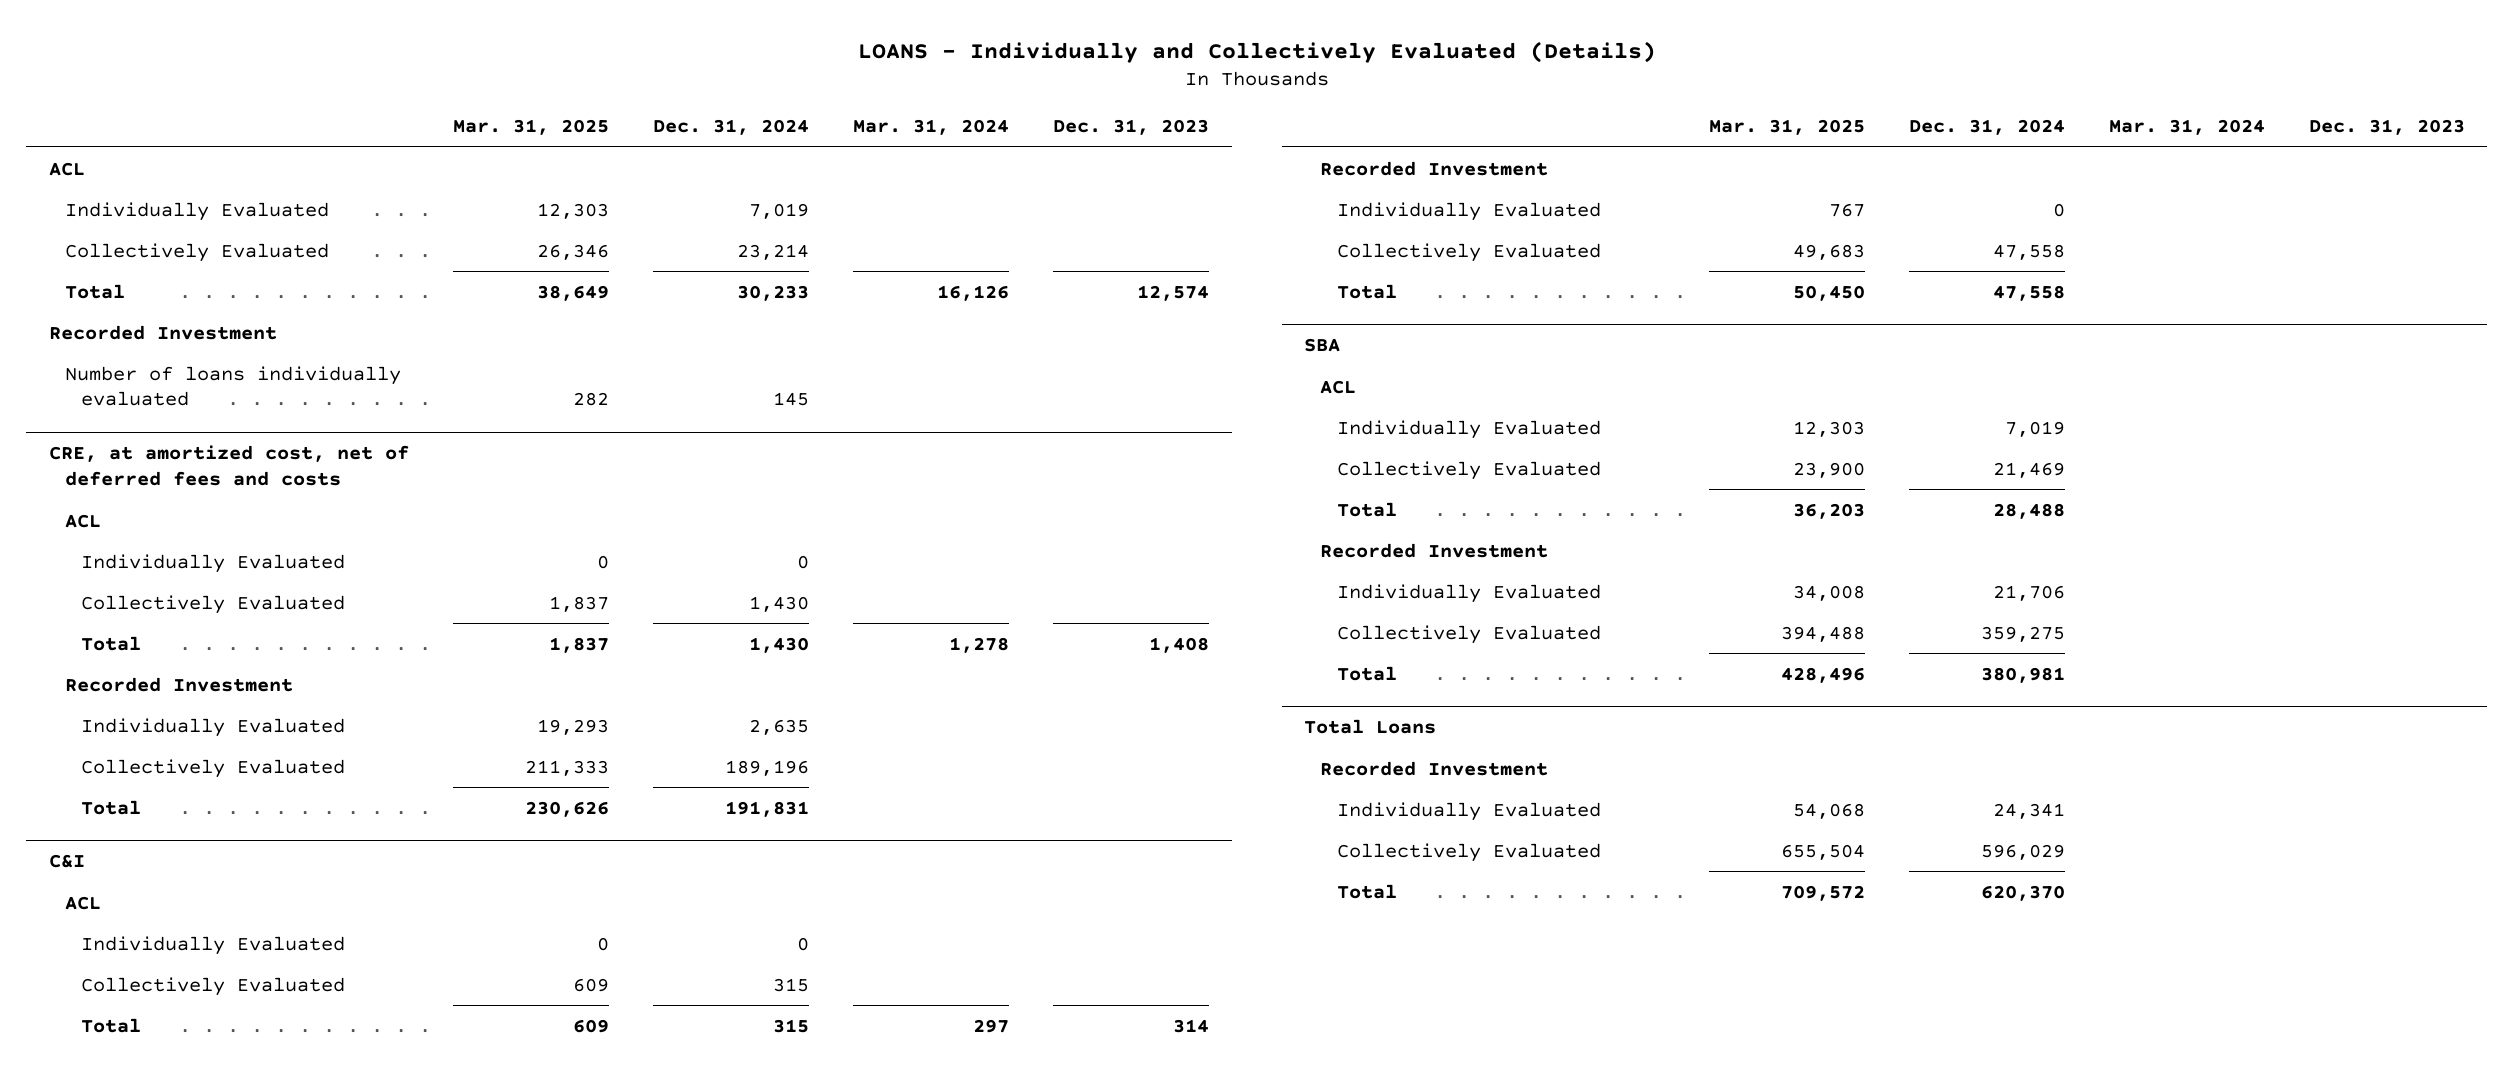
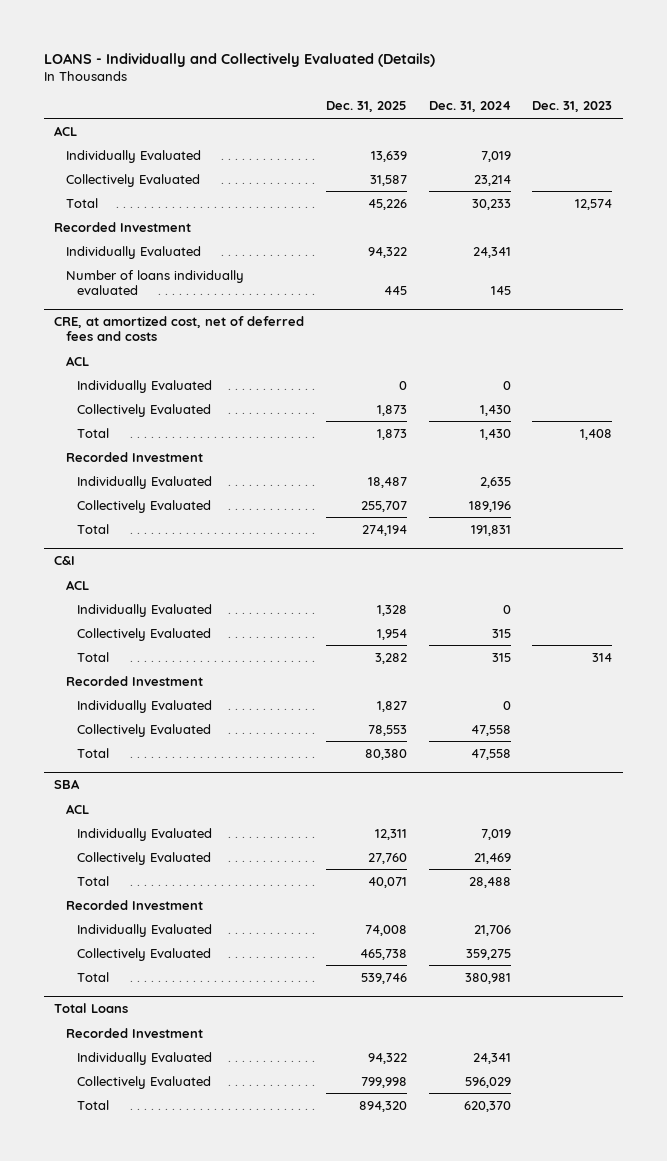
- | Mar. 31, 2025 | Dec. 31, 2024 | Mar. 31, 2024 | Dec. 31, 2023
+ | Dec. 31, 2025 | Dec. 31, 2024 | Dec. 31, 2023
+ Individually Evaluated | 94,322 | 24,341 |

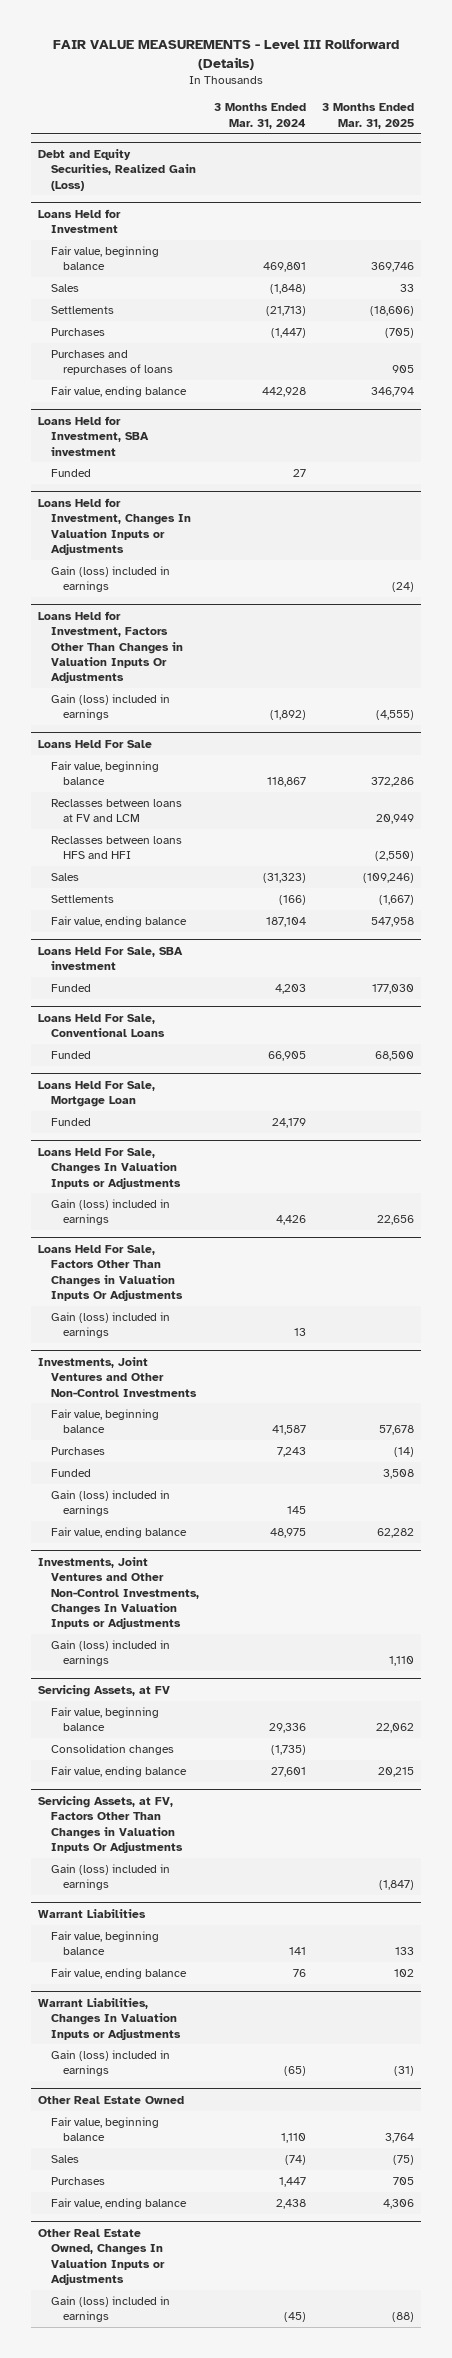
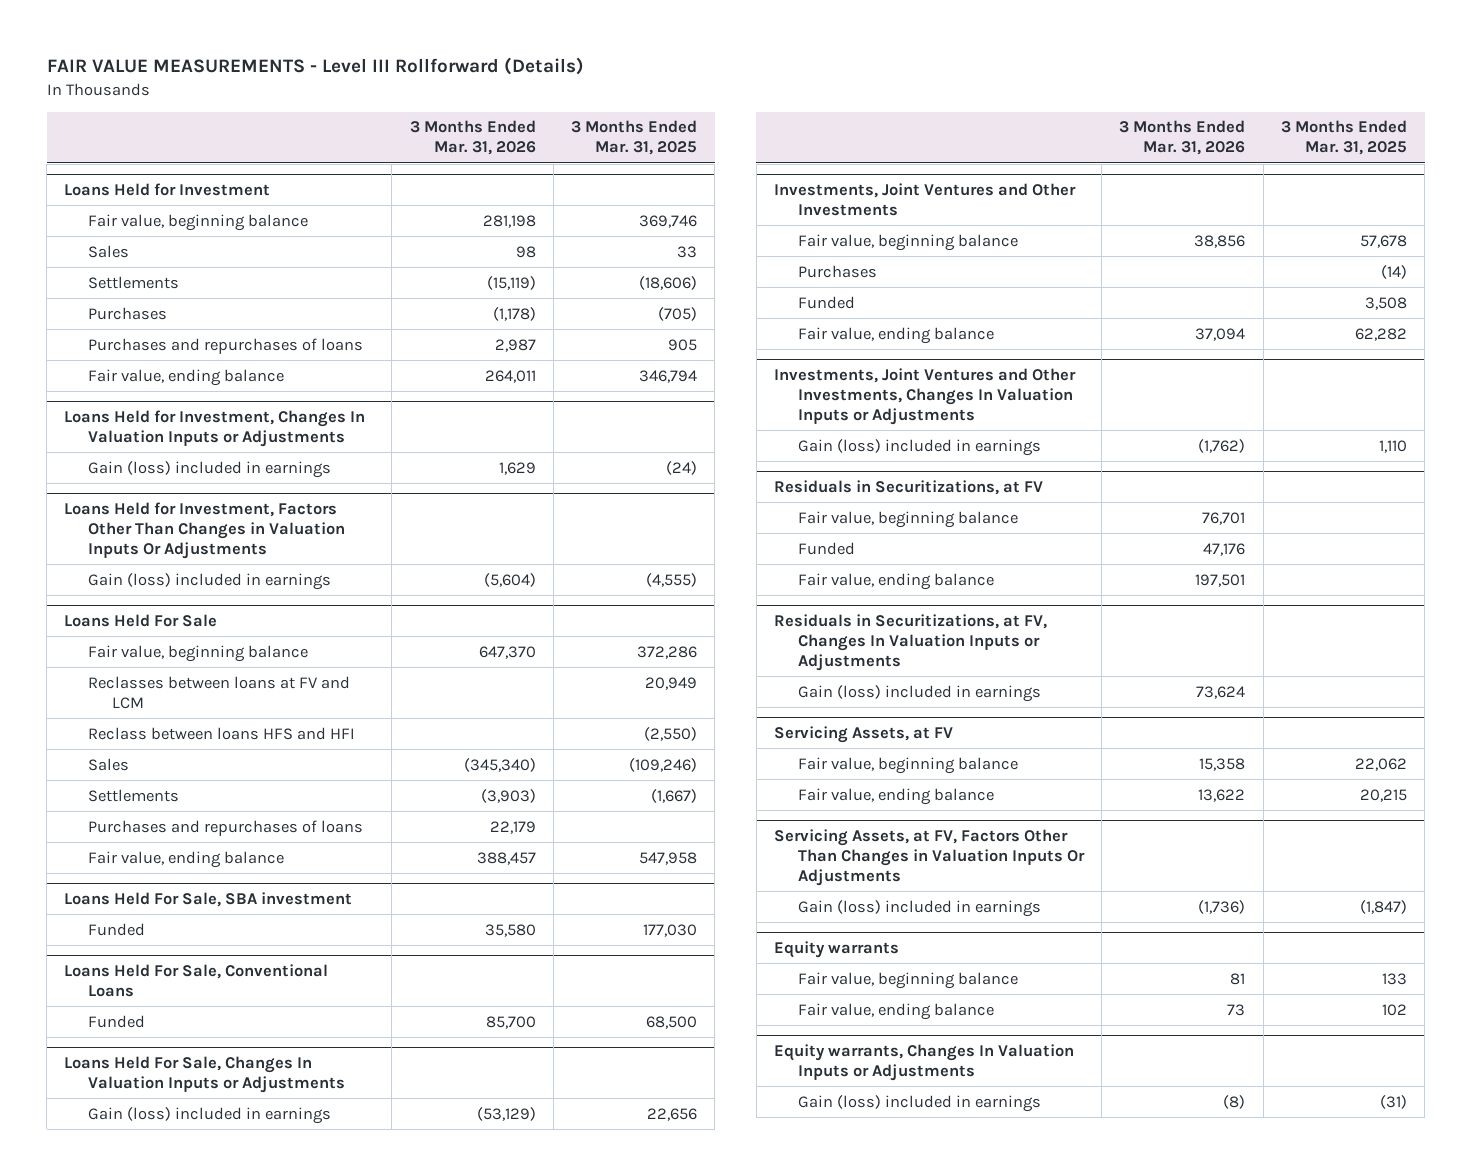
- | 3 Months Ended Mar. 31, 2024 | 3 Months Ended Mar. 31, 2025
+ | 3 Months Ended Mar. 31, 2026 | 3 Months Ended Mar. 31, 2025
- Debt and Equity Securities, Realized Gain (Loss)
- Loans Held for Investment, SBA investment
- Funded | 27 |
@ Loans Held For Sale
- Reclasses between loans HFS and HFI | | (2,550)
+ Reclass between loans HFS and HFI | | (2,550)
+ Purchases and repurchases of loans | 22,179 |
- Loans Held For Sale, Mortgage Loan
- Funded | 24,179 |
- Loans Held For Sale, Factors Other Than Changes in Valuation Inputs Or Adjustments
- Gain (loss) included in earnings | 13 |
- Investments, Joint Ventures and Other Non-Control Investments
+ Investments, Joint Ventures and Other Investments
- Gain (loss) included in earnings | 145 |
- Investments, Joint Ventures and Other Non-Control Investments, Changes In Valuation Inputs or Adjustments
+ Investments, Joint Ventures and Other Investments, Changes In Valuation Inputs or Adjustments
+ Residuals in Securitizations, at FV
+ Fair value, beginning balance | 76,701 |
+ Funded | 47,176 |
+ Fair value, ending balance | 197,501 |
+ Residuals in Securitizations, at FV, Changes In Valuation Inputs or Adjustments
+ Gain (loss) included in earnings | 73,624 |
@ Servicing Assets, at FV
- Consolidation changes | (1,735) |
- Warrant Liabilities
+ Equity warrants
- Warrant Liabilities, Changes In Valuation Inputs or Adjustments
+ Equity warrants, Changes In Valuation Inputs or Adjustments
- Other Real Estate Owned
- Fair value, beginning balance | 1,110 | 3,764
- Sales | (74) | (75)
- Purchases | 1,447 | 705
- Fair value, ending balance | 2,438 | 4,306
- Other Real Estate Owned, Changes In Valuation Inputs or Adjustments
- Gain (loss) included in earnings | (45) | (88)

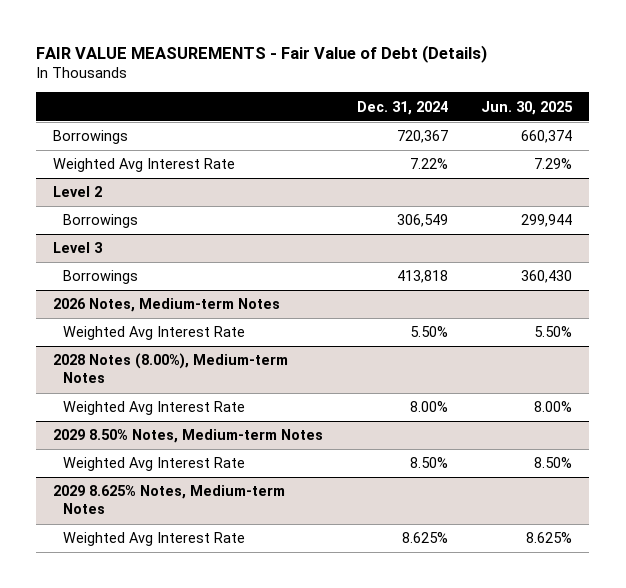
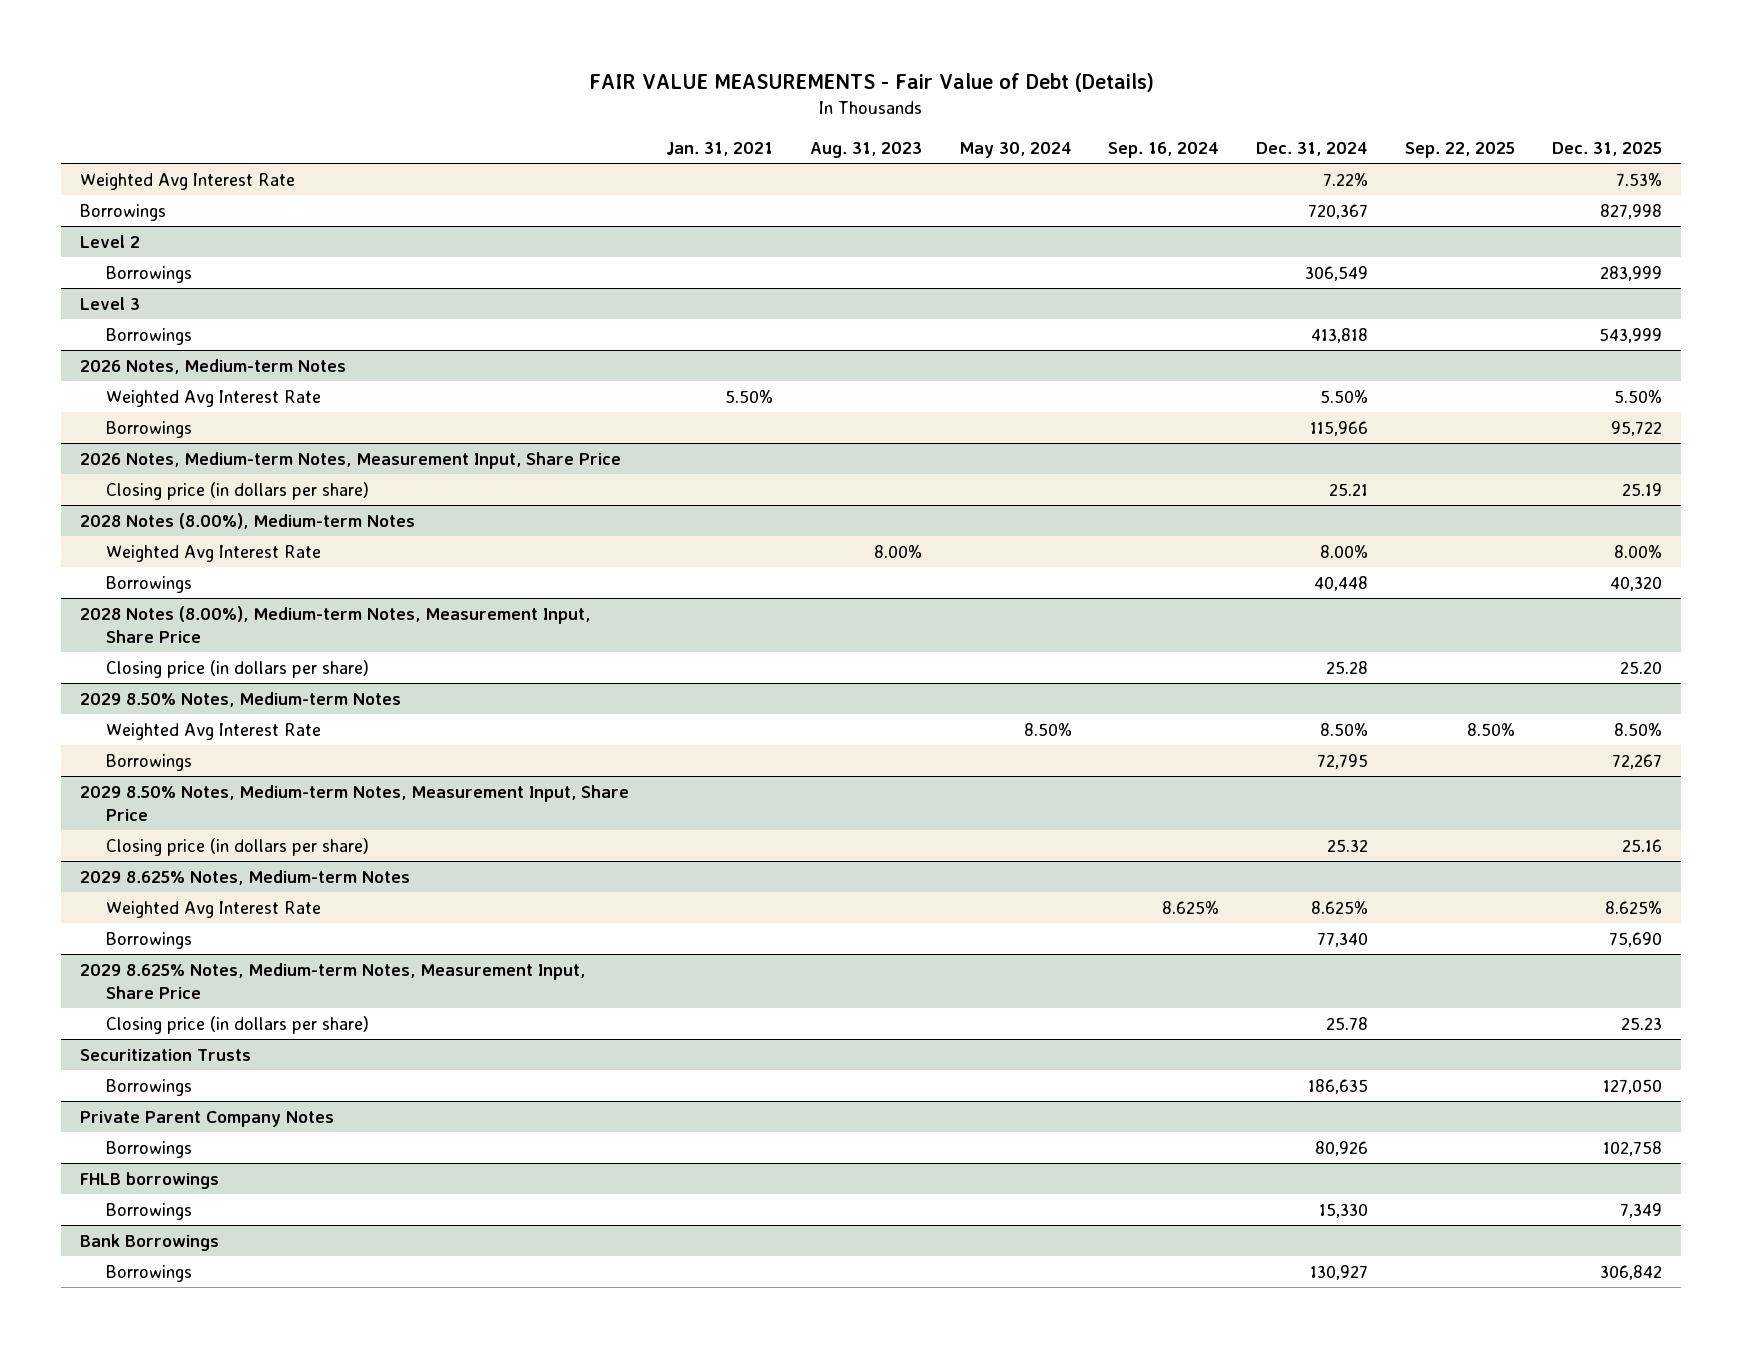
- | Dec. 31, 2024 | Jun. 30, 2025
+ | Jan. 31, 2021 | Aug. 31, 2023 | May 30, 2024 | Sep. 16, 2024 | Dec. 31, 2024 | Sep. 22, 2025 | Dec. 31, 2025
moved down: Borrowings | | | | | 720,367 | | 827,998
@ 2026 Notes, Medium-term Notes
+ Borrowings | | | | | 115,966 | | 95,722
+ 2026 Notes, Medium-term Notes, Measurement Input, Share Price
+ Closing price (in dollars per share) | | | | | 25.21 | | 25.19
@ 2028 Notes (8.00%), Medium-term Notes
+ Borrowings | | | | | 40,448 | | 40,320
+ 2028 Notes (8.00%), Medium-term Notes, Measurement Input, Share Price
+ Closing price (in dollars per share) | | | | | 25.28 | | 25.20
@ 2029 8.50% Notes, Medium-term Notes
+ Borrowings | | | | | 72,795 | | 72,267
+ 2029 8.50% Notes, Medium-term Notes, Measurement Input, Share Price
+ Closing price (in dollars per share) | | | | | 25.32 | | 25.16
@ 2029 8.625% Notes, Medium-term Notes
+ Borrowings | | | | | 77,340 | | 75,690
+ 2029 8.625% Notes, Medium-term Notes, Measurement Input, Share Price
+ Closing price (in dollars per share) | | | | | 25.78 | | 25.23
+ Securitization Trusts
+ Borrowings | | | | | 186,635 | | 127,050
+ Private Parent Company Notes
+ Borrowings | | | | | 80,926 | | 102,758
+ FHLB borrowings
+ Borrowings | | | | | 15,330 | | 7,349
+ Bank Borrowings
+ Borrowings | | | | | 130,927 | | 306,842

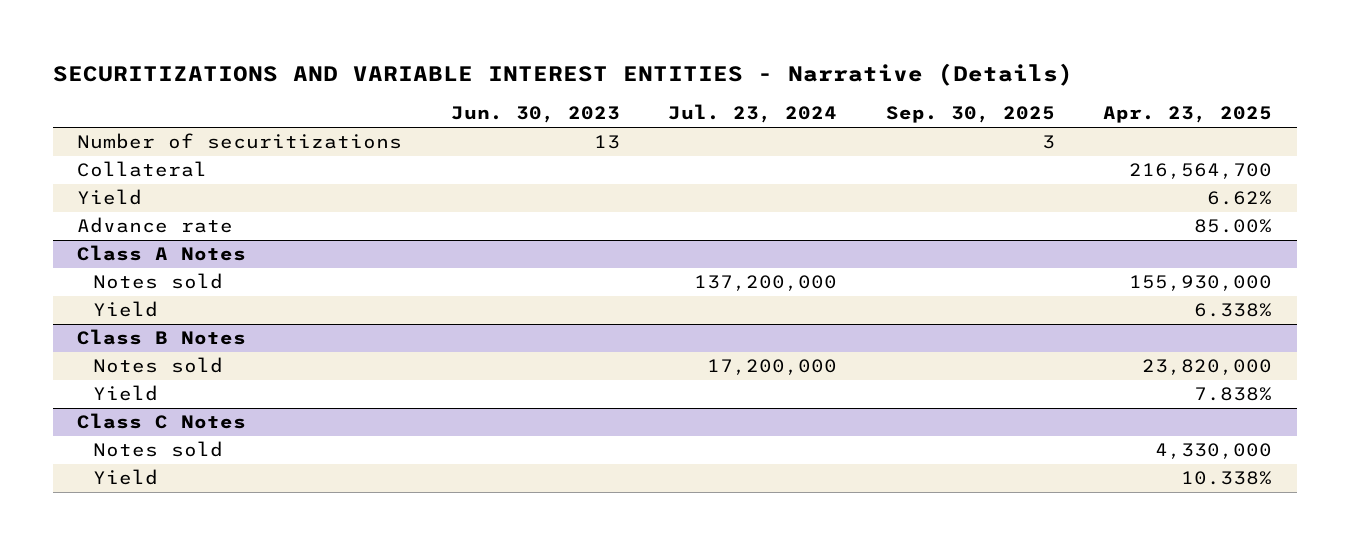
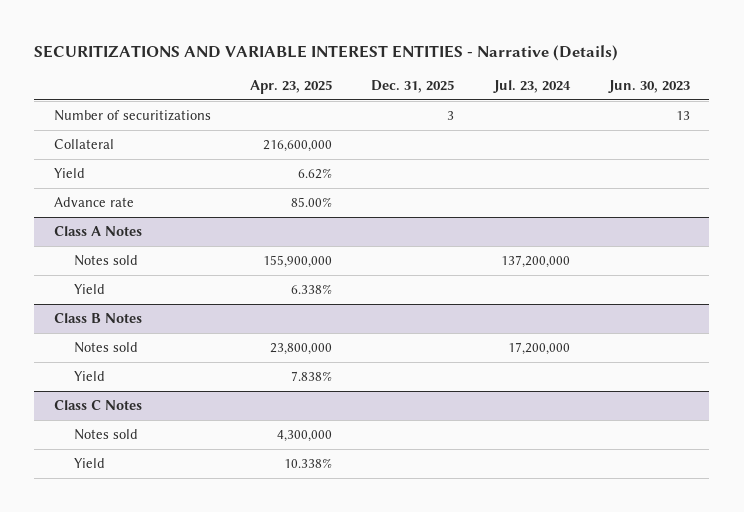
- | Jun. 30, 2023 | Jul. 23, 2024 | Sep. 30, 2025 | Apr. 23, 2025
+ | Apr. 23, 2025 | Dec. 31, 2025 | Jul. 23, 2024 | Jun. 30, 2023
- Collateral | | | | 216,564,700
+ Collateral | 216,600,000 | | |
@ Class A Notes
- Notes sold | | 137,200,000 | | 155,930,000
+ Notes sold | 155,900,000 | | 137,200,000 |
@ Class B Notes
- Notes sold | | 17,200,000 | | 23,820,000
+ Notes sold | 23,800,000 | | 17,200,000 |
@ Class C Notes
- Notes sold | | | | 4,330,000
+ Notes sold | 4,300,000 | | |

